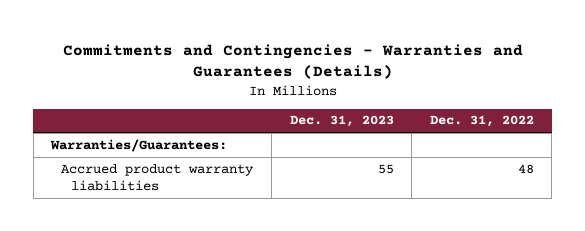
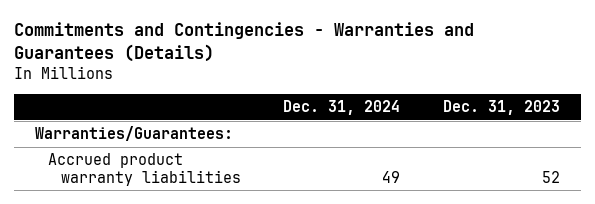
- | Dec. 31, 2023 | Dec. 31, 2022
+ | Dec. 31, 2024 | Dec. 31, 2023
- Accrued product warranty liabilities | 55 | 48
+ Accrued product warranty liabilities | 49 | 52

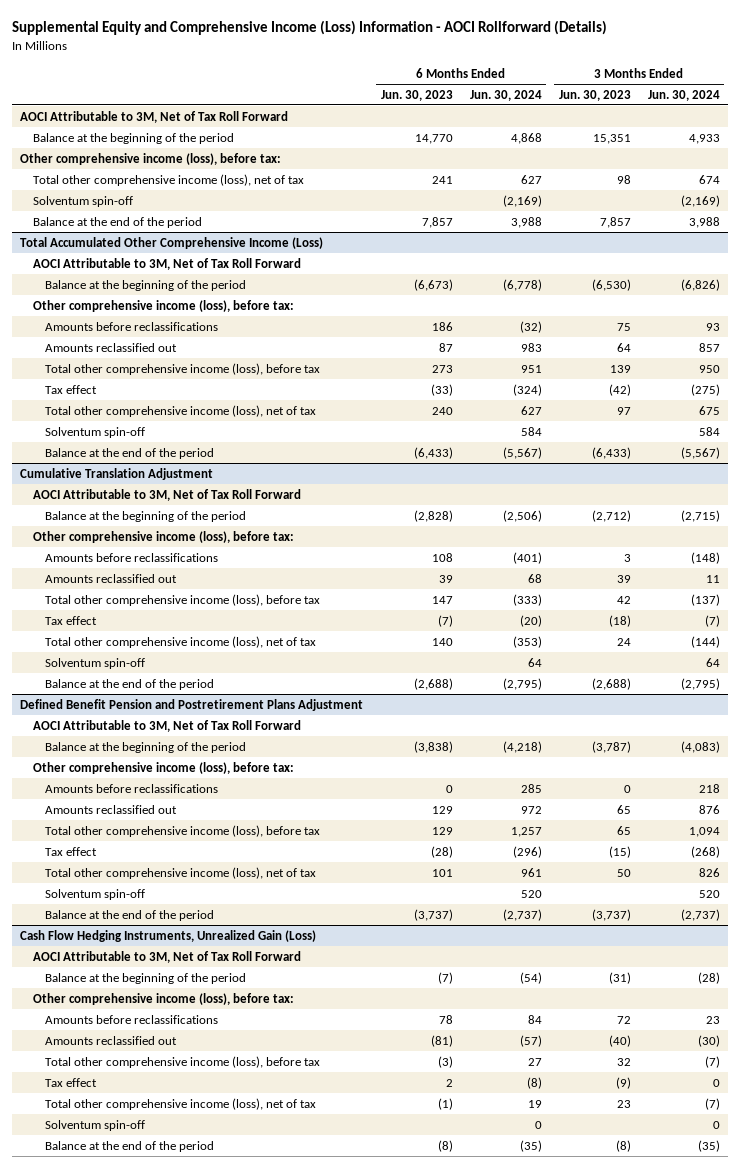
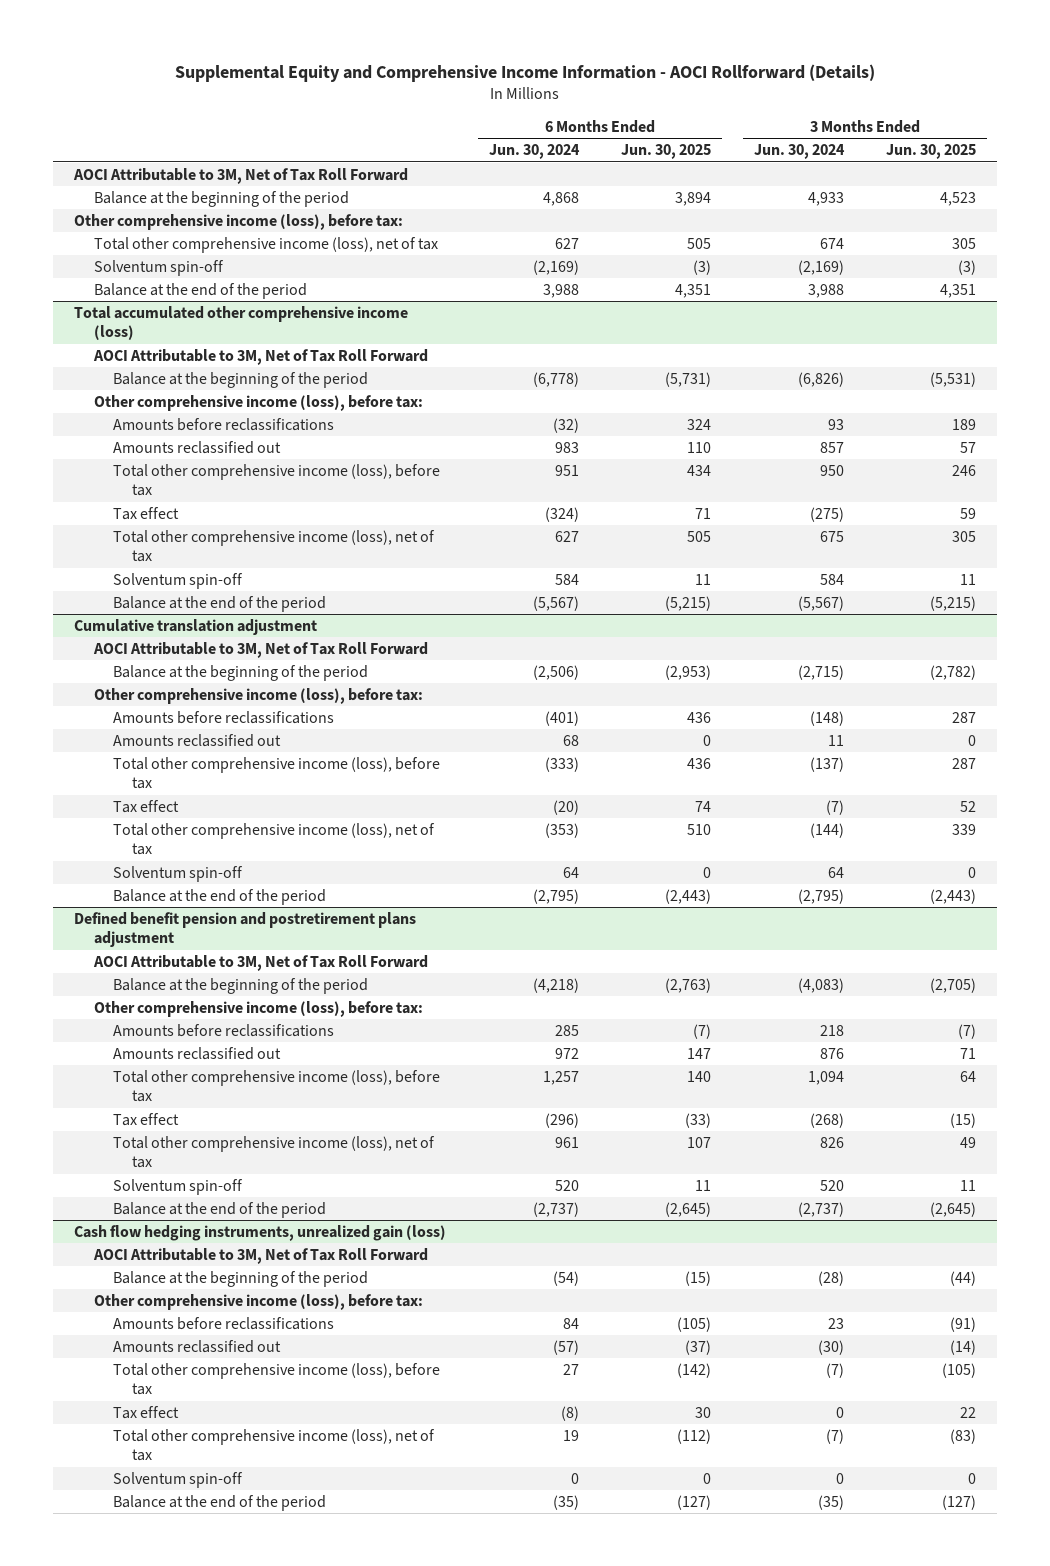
- Supplemental Equity and Comprehensive Income (Loss) Information - AOCI Rollforward (Details)
+ Supplemental Equity and Comprehensive Income Information - AOCI Rollforward (Details)
- | 6 Months Ended Jun. 30, 2023 | 6 Months Ended Jun. 30, 2024 | 3 Months Ended Jun. 30, 2023 | 3 Months Ended Jun. 30, 2024
+ | 6 Months Ended Jun. 30, 2024 | 6 Months Ended Jun. 30, 2025 | 3 Months Ended Jun. 30, 2024 | 3 Months Ended Jun. 30, 2025
- Total Accumulated Other Comprehensive Income (Loss)
+ Total accumulated other comprehensive income (loss)
- Cumulative Translation Adjustment
+ Cumulative translation adjustment
- Defined Benefit Pension and Postretirement Plans Adjustment
+ Defined benefit pension and postretirement plans adjustment
- Cash Flow Hedging Instruments, Unrealized Gain (Loss)
+ Cash flow hedging instruments, unrealized gain (loss)

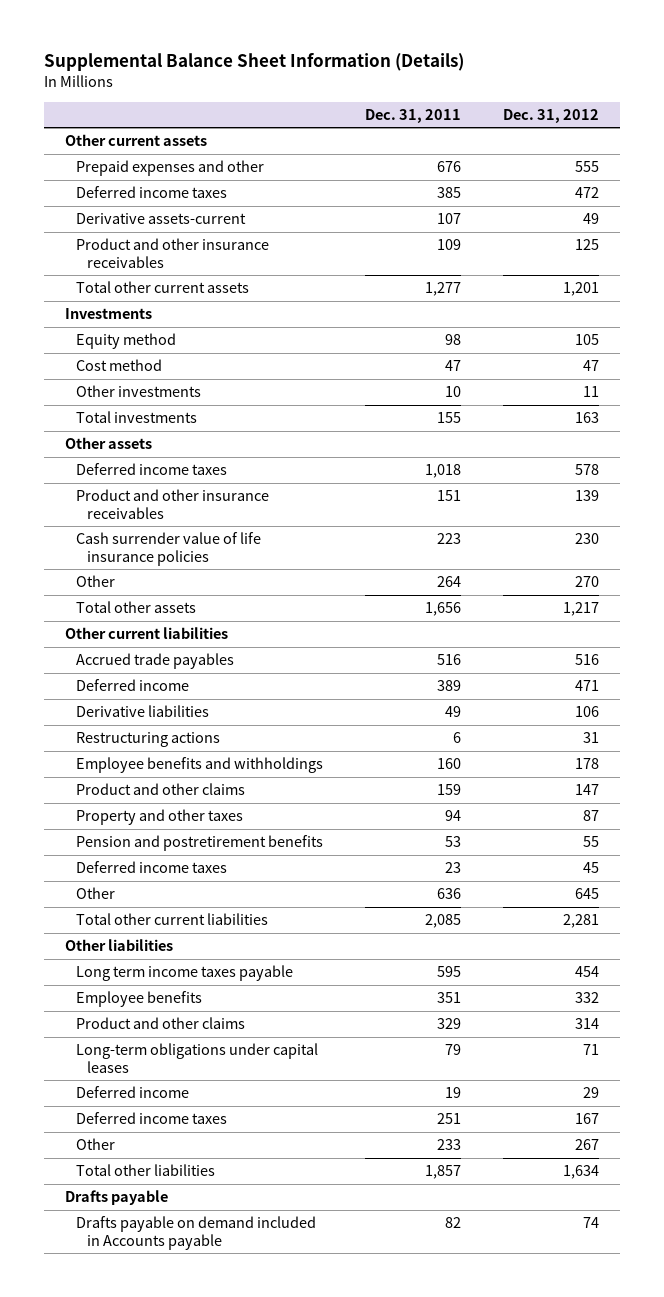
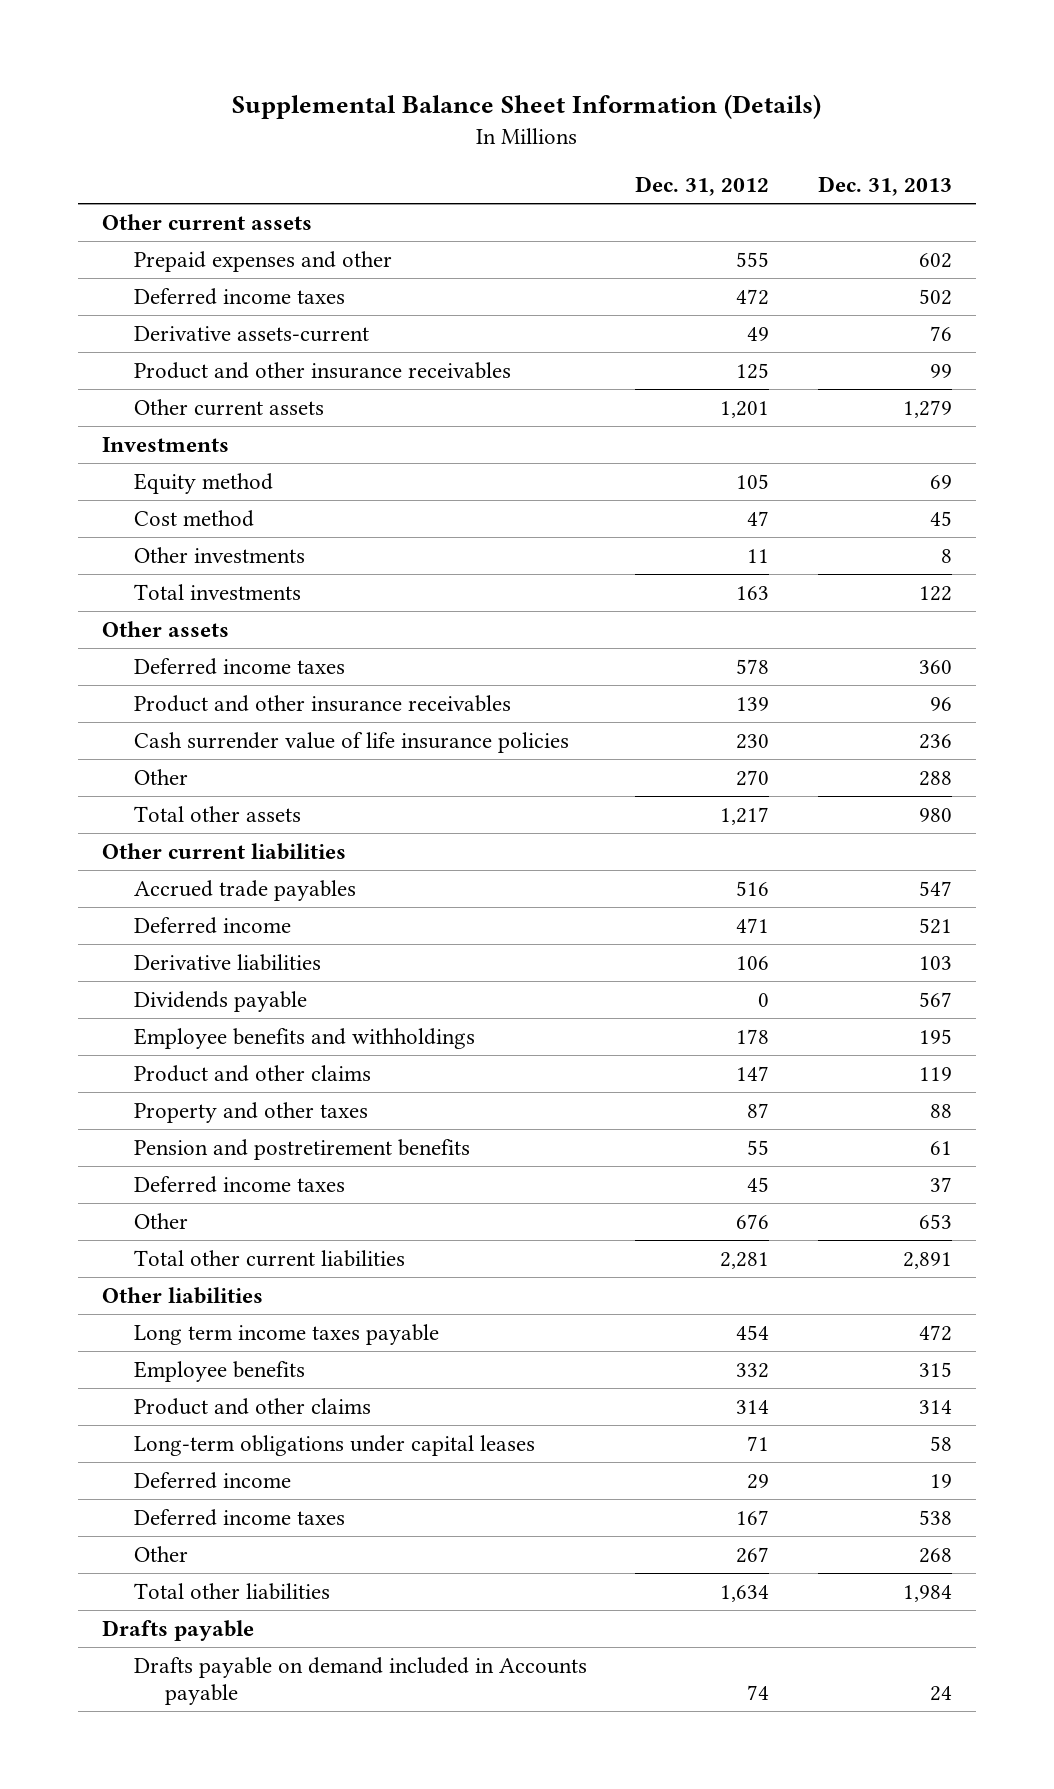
- | Dec. 31, 2011 | Dec. 31, 2012
+ | Dec. 31, 2012 | Dec. 31, 2013
- Total other current assets | 1,277 | 1,201
+ Other current assets | 1,201 | 1,279
- Restructuring actions | 6 | 31
+ Dividends payable | 0 | 567
- Other | 636 | 645
+ Other | 676 | 653

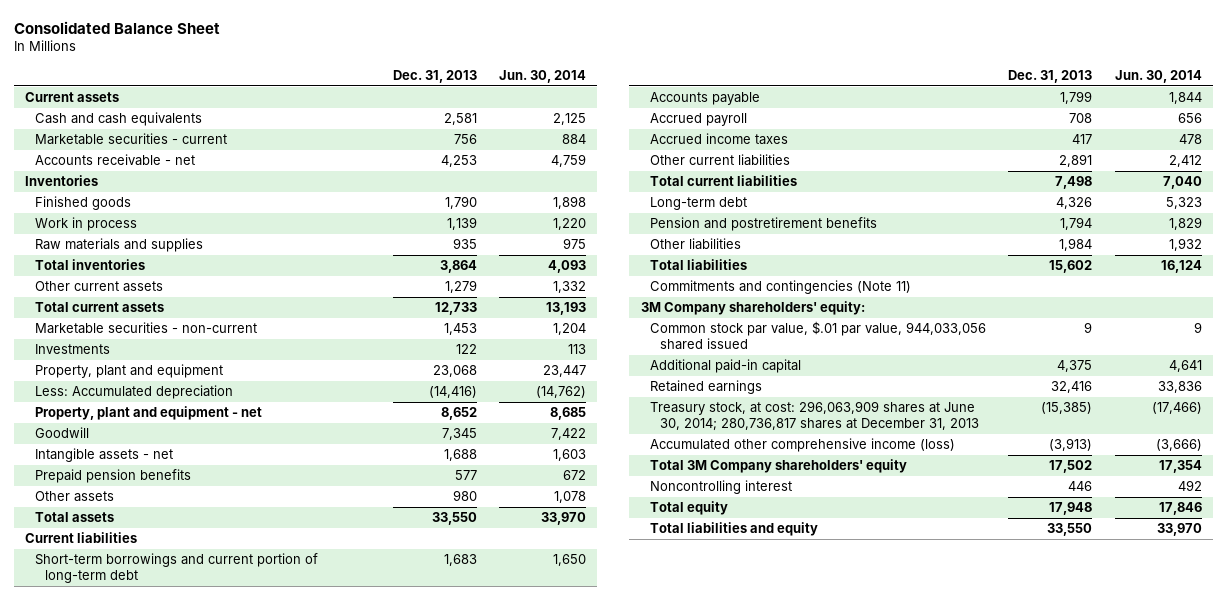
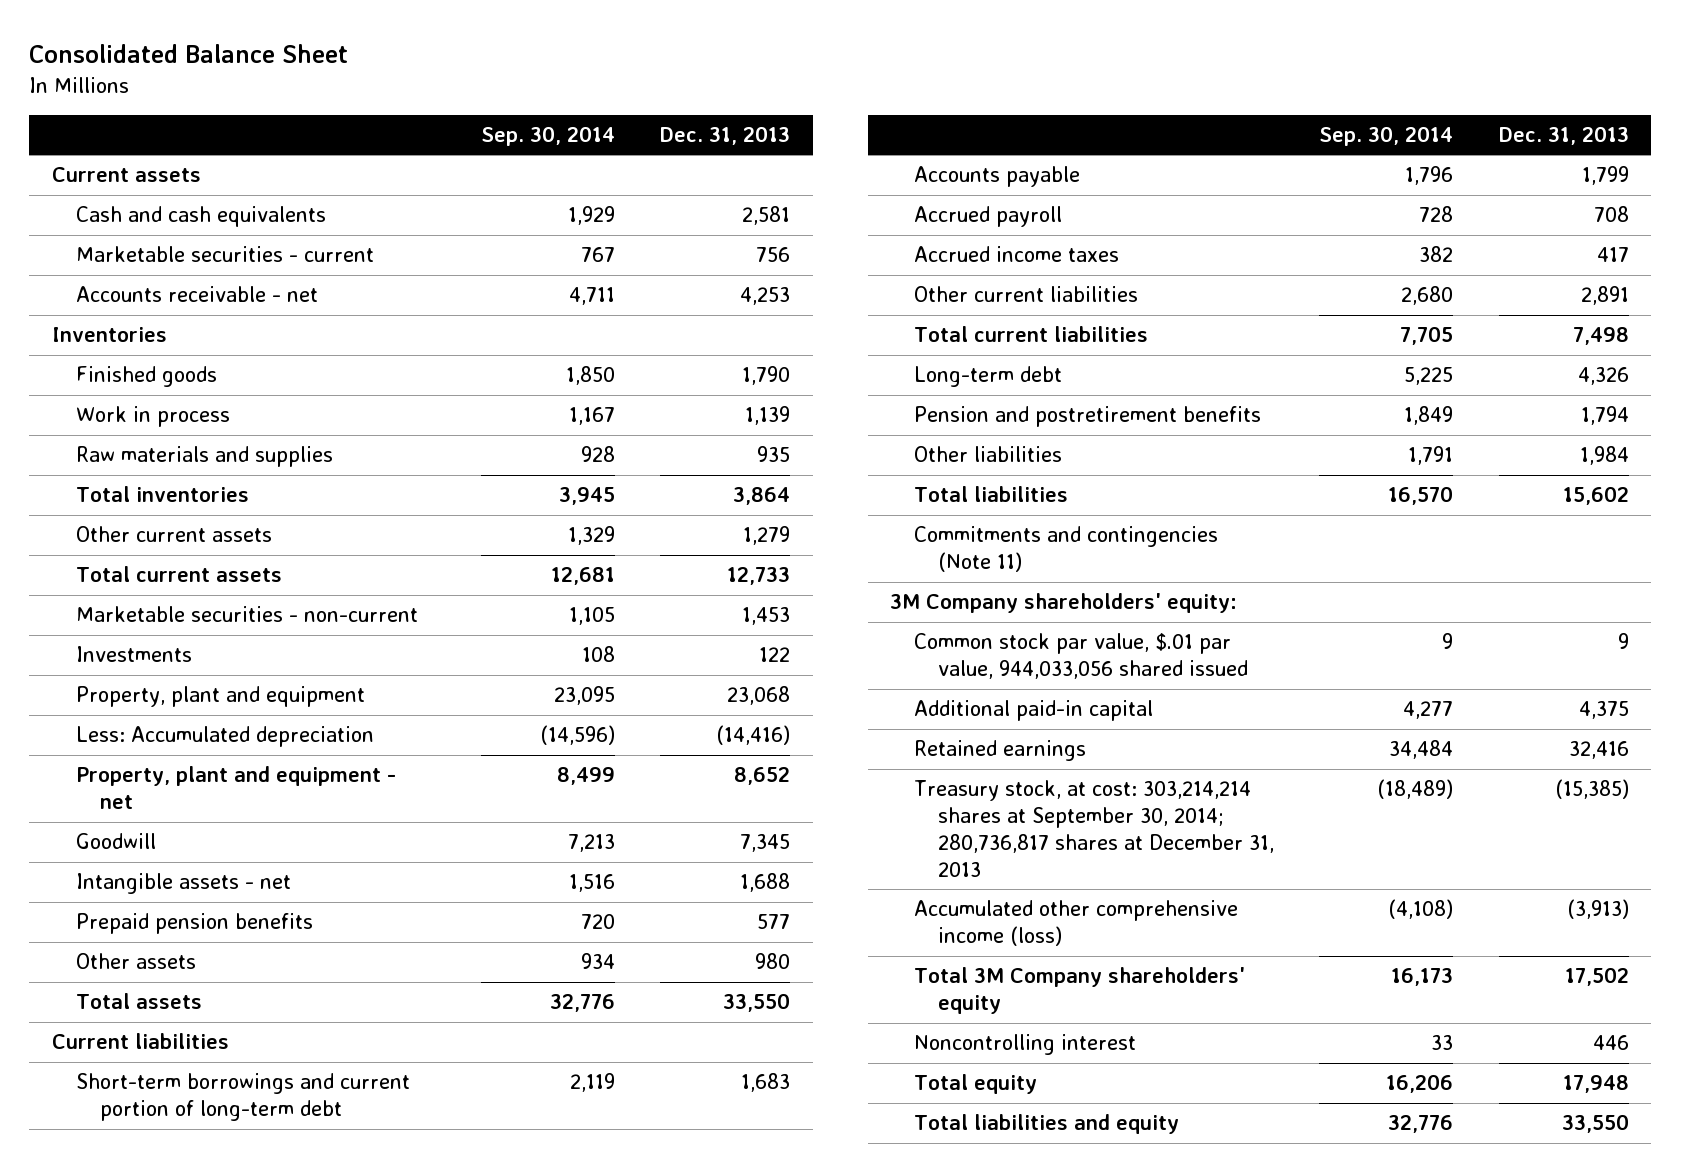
- | Dec. 31, 2013 | Jun. 30, 2014
+ | Sep. 30, 2014 | Dec. 31, 2013
- Treasury stock, at cost: 296,063,909 shares at June 30, 2014; 280,736,817 shares at December 31, 2013 | (15,385) | (17,466)
+ Treasury stock, at cost: 303,214,214 shares at September 30, 2014; 280,736,817 shares at December 31, 2013 | (18,489) | (15,385)

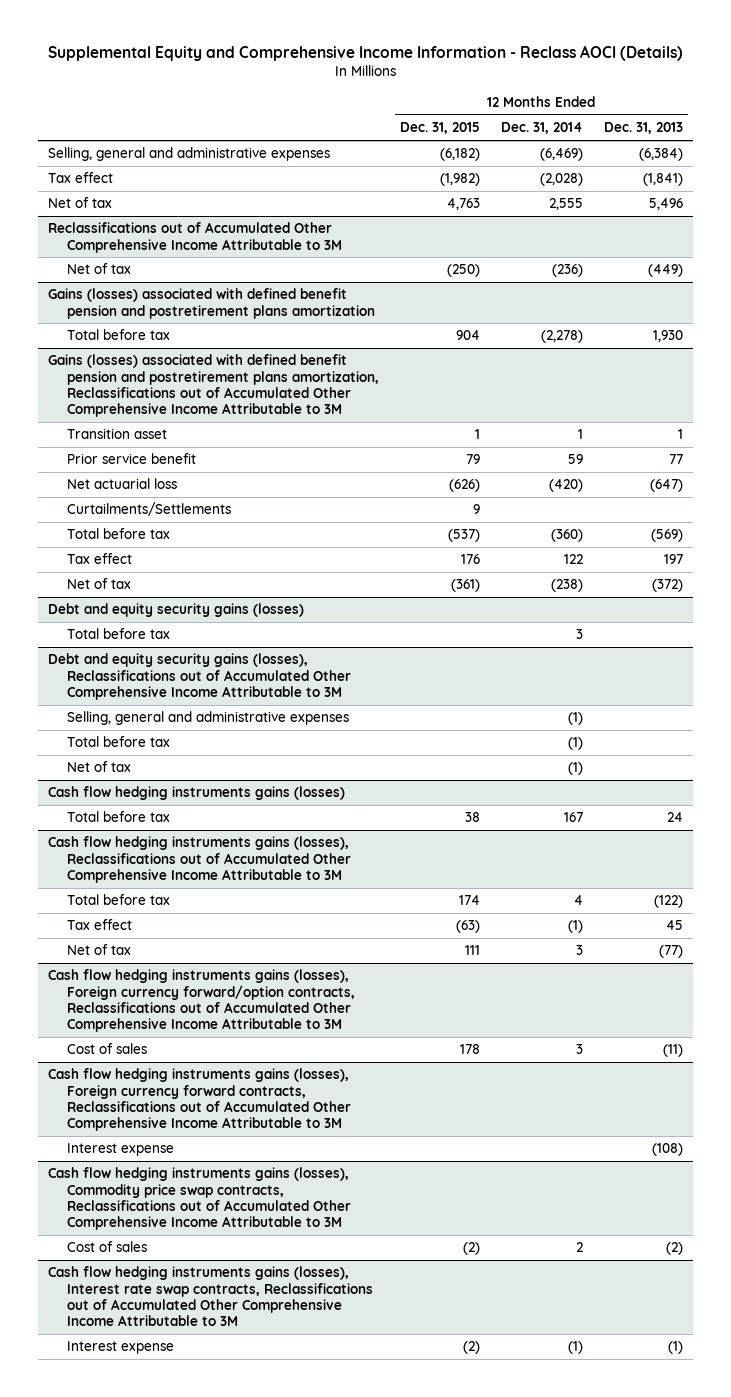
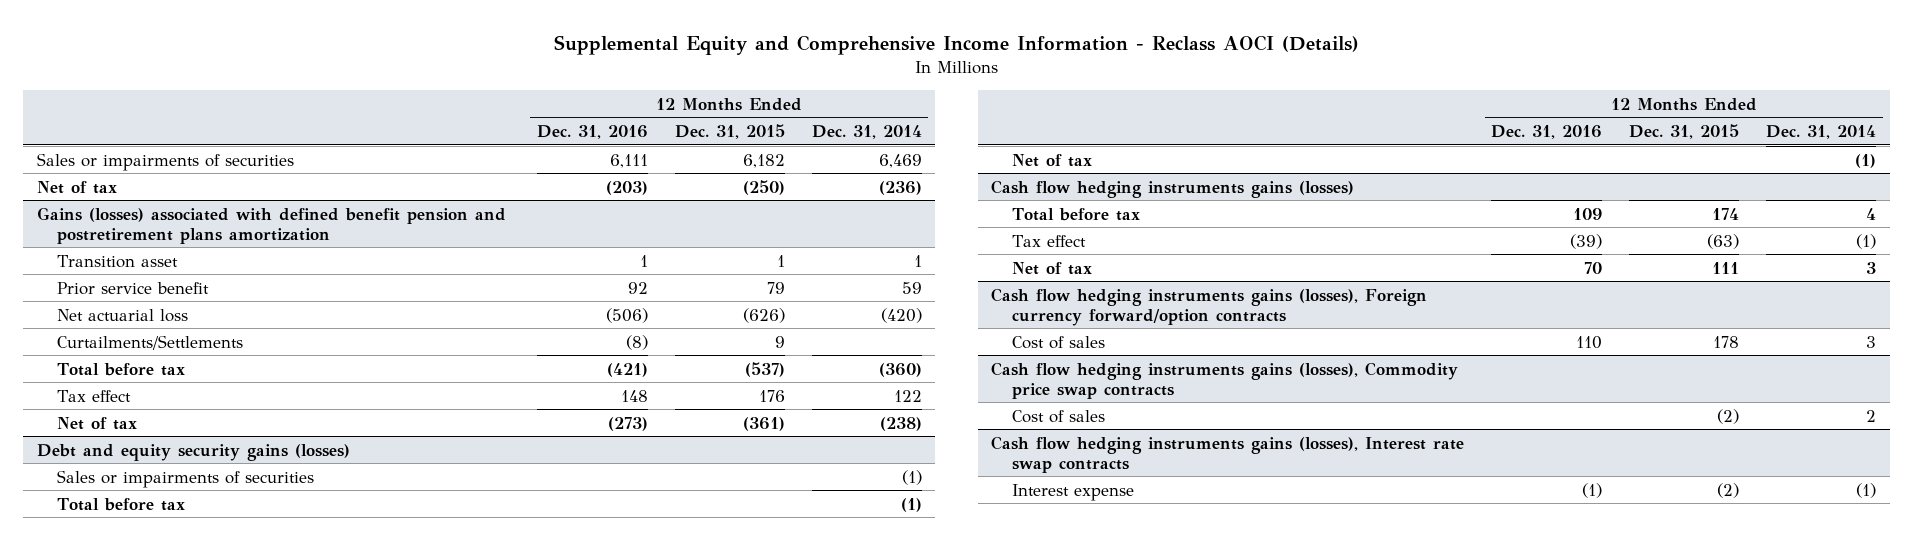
- | 12 Months Ended Dec. 31, 2015 | 12 Months Ended Dec. 31, 2014 | 12 Months Ended Dec. 31, 2013
+ | 12 Months Ended Dec. 31, 2016 | 12 Months Ended Dec. 31, 2015 | 12 Months Ended Dec. 31, 2014
- Selling, general and administrative expenses | (6,182) | (6,469) | (6,384)
- Tax effect | (1,982) | (2,028) | (1,841)
- Net of tax | 4,763 | 2,555 | 5,496
- Reclassifications out of Accumulated Other Comprehensive Income Attributable to 3M
+ Sales or impairments of securities | 6,111 | 6,182 | 6,469
@ Gains (losses) associated with defined benefit pension and postretirement plans amortization
- Total before tax | 904 | (2,278) | 1,930
- Gains (losses) associated with defined benefit pension and postretirement plans amortization, Reclassifications out of Accumulated Other Comprehensive Income Attributable to 3M
@ Debt and equity security gains (losses)
- Total before tax | | 3 |
- Debt and equity security gains (losses), Reclassifications out of Accumulated Other Comprehensive Income Attributable to 3M
- Selling, general and administrative expenses | | (1) |
@ Debt and equity security gains (losses)
+ Sales or impairments of securities | | | (1)
@ Cash flow hedging instruments gains (losses)
- Total before tax | 38 | 167 | 24
- Cash flow hedging instruments gains (losses), Reclassifications out of Accumulated Other Comprehensive Income Attributable to 3M
- Cash flow hedging instruments gains (losses), Foreign currency forward/option contracts, Reclassifications out of Accumulated Other Comprehensive Income Attributable to 3M
+ Cash flow hedging instruments gains (losses), Foreign currency forward/option contracts
- Cash flow hedging instruments gains (losses), Foreign currency forward contracts, Reclassifications out of Accumulated Other Comprehensive Income Attributable to 3M
- Interest expense | | | (108)
- Cash flow hedging instruments gains (losses), Commodity price swap contracts, Reclassifications out of Accumulated Other Comprehensive Income Attributable to 3M
+ Cash flow hedging instruments gains (losses), Commodity price swap contracts
- Cash flow hedging instruments gains (losses), Interest rate swap contracts, Reclassifications out of Accumulated Other Comprehensive Income Attributable to 3M
+ Cash flow hedging instruments gains (losses), Interest rate swap contracts

